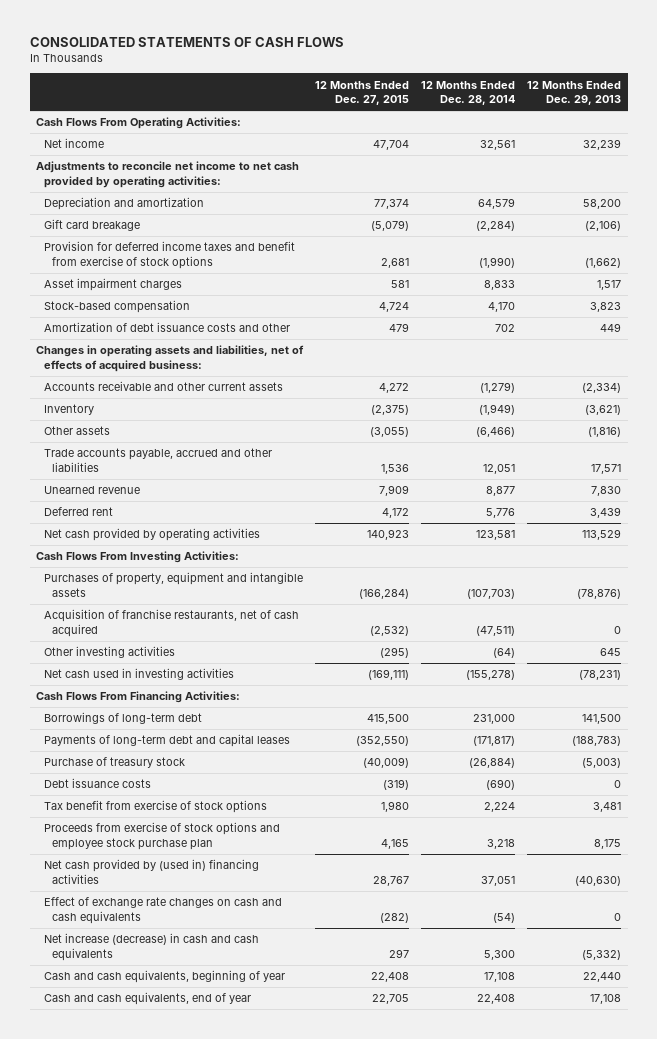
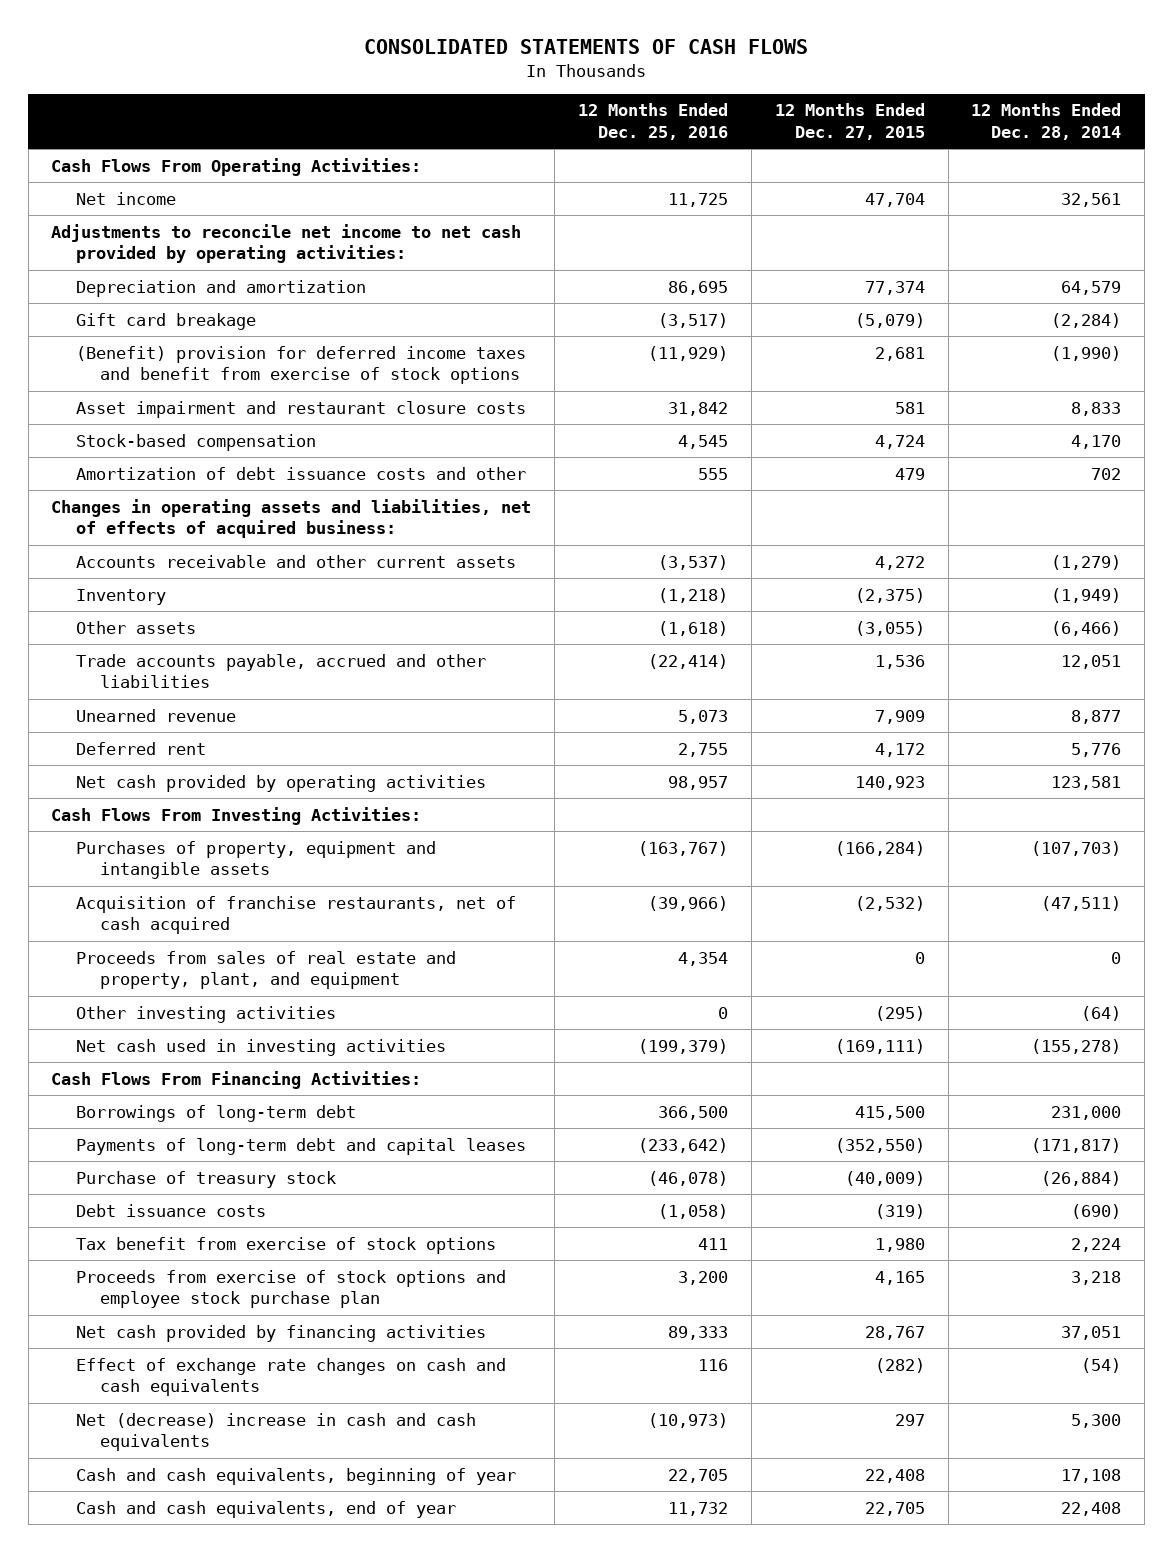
- | 12 Months Ended Dec. 27, 2015 | 12 Months Ended Dec. 28, 2014 | 12 Months Ended Dec. 29, 2013
+ | 12 Months Ended Dec. 25, 2016 | 12 Months Ended Dec. 27, 2015 | 12 Months Ended Dec. 28, 2014
- Provision for deferred income taxes and benefit from exercise of stock options | 2,681 | (1,990) | (1,662)
- Asset impairment charges | 581 | 8,833 | 1,517
+ (Benefit) provision for deferred income taxes and benefit from exercise of stock options | (11,929) | 2,681 | (1,990)
+ Asset impairment and restaurant closure costs | 31,842 | 581 | 8,833
+ Proceeds from sales of real estate and property, plant, and equipment | 4,354 | 0 | 0
- Net cash provided by (used in) financing activities | 28,767 | 37,051 | (40,630)
+ Net cash provided by financing activities | 89,333 | 28,767 | 37,051
- Net increase (decrease) in cash and cash equivalents | 297 | 5,300 | (5,332)
+ Net (decrease) increase in cash and cash equivalents | (10,973) | 297 | 5,300

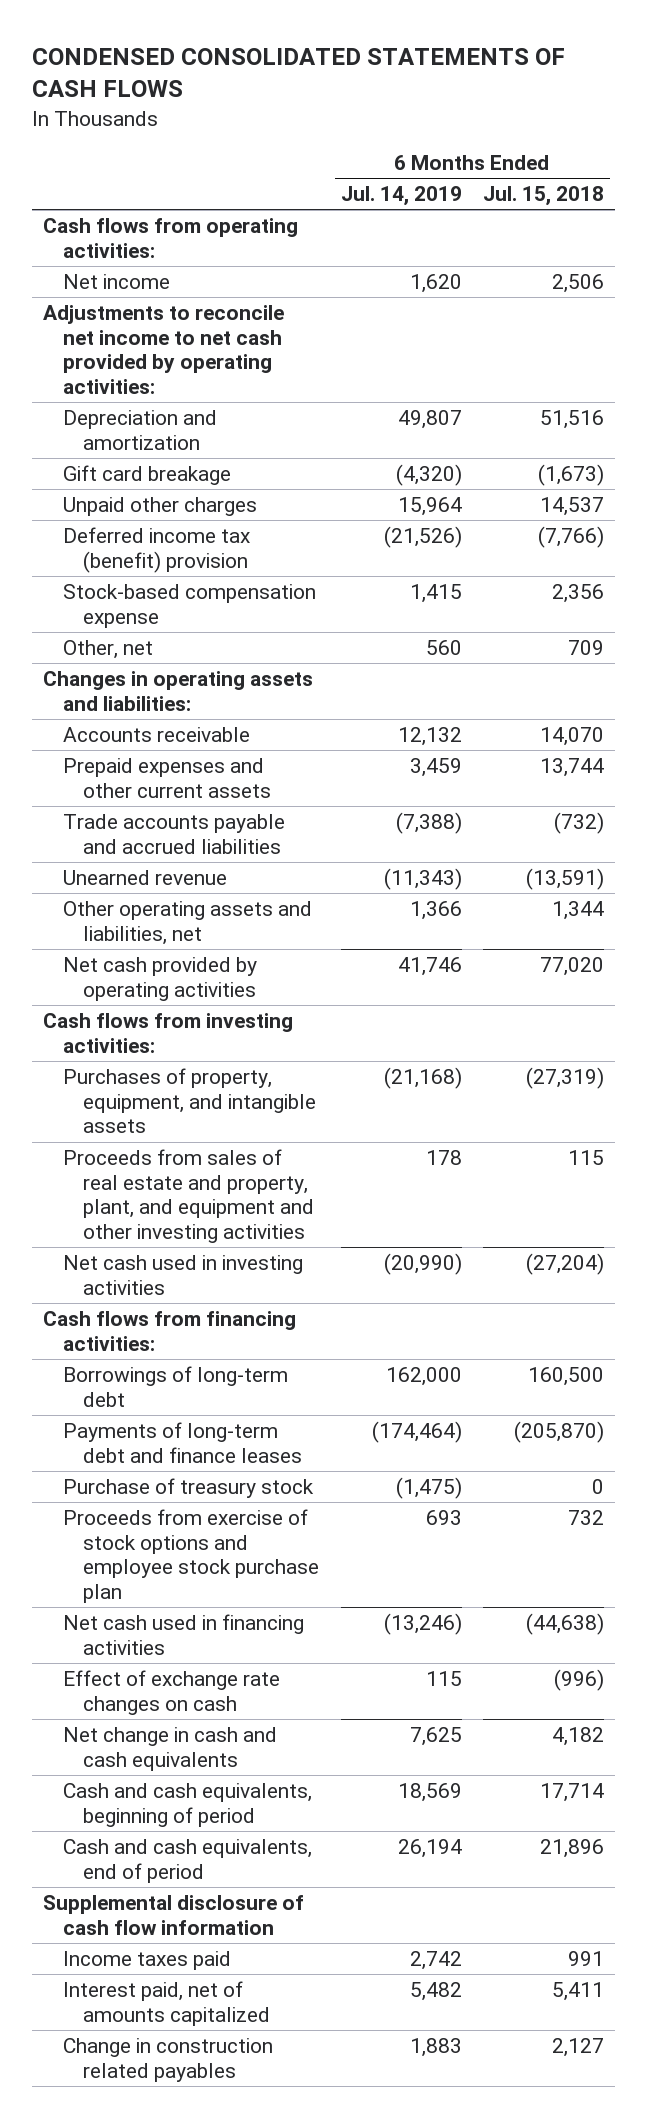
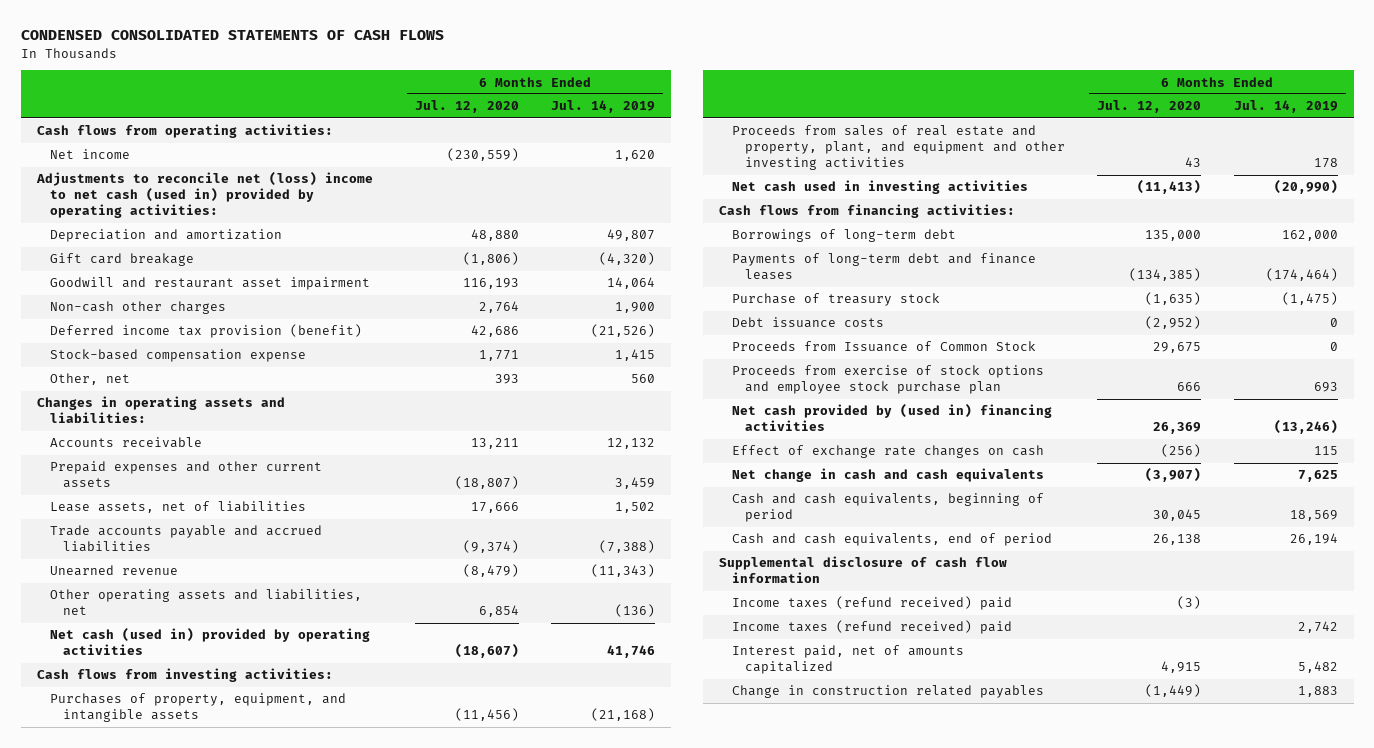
- | 6 Months Ended Jul. 14, 2019 | 6 Months Ended Jul. 15, 2018
+ | 6 Months Ended Jul. 12, 2020 | 6 Months Ended Jul. 14, 2019
- Adjustments to reconcile net income to net cash provided by operating activities:
+ Adjustments to reconcile net (loss) income to net cash (used in) provided by operating activities:
- Unpaid other charges | 15,964 | 14,537
- Deferred income tax (benefit) provision | (21,526) | (7,766)
+ Goodwill and restaurant asset impairment | 116,193 | 14,064
+ Non-cash other charges | 2,764 | 1,900
+ Deferred income tax provision (benefit) | 42,686 | (21,526)
+ Lease assets, net of liabilities | 17,666 | 1,502
- Other operating assets and liabilities, net | 1,366 | 1,344
- Net cash provided by operating activities | 41,746 | 77,020
+ Other operating assets and liabilities, net | 6,854 | (136)
+ Net cash (used in) provided by operating activities | (18,607) | 41,746
+ Debt issuance costs | (2,952) | 0
+ Proceeds from Issuance of Common Stock | 29,675 | 0
- Net cash used in financing activities | (13,246) | (44,638)
+ Net cash provided by (used in) financing activities | 26,369 | (13,246)
- Income taxes paid | 2,742 | 991
+ Income taxes (refund received) paid | (3) |
+ Income taxes (refund received) paid | | 2,742

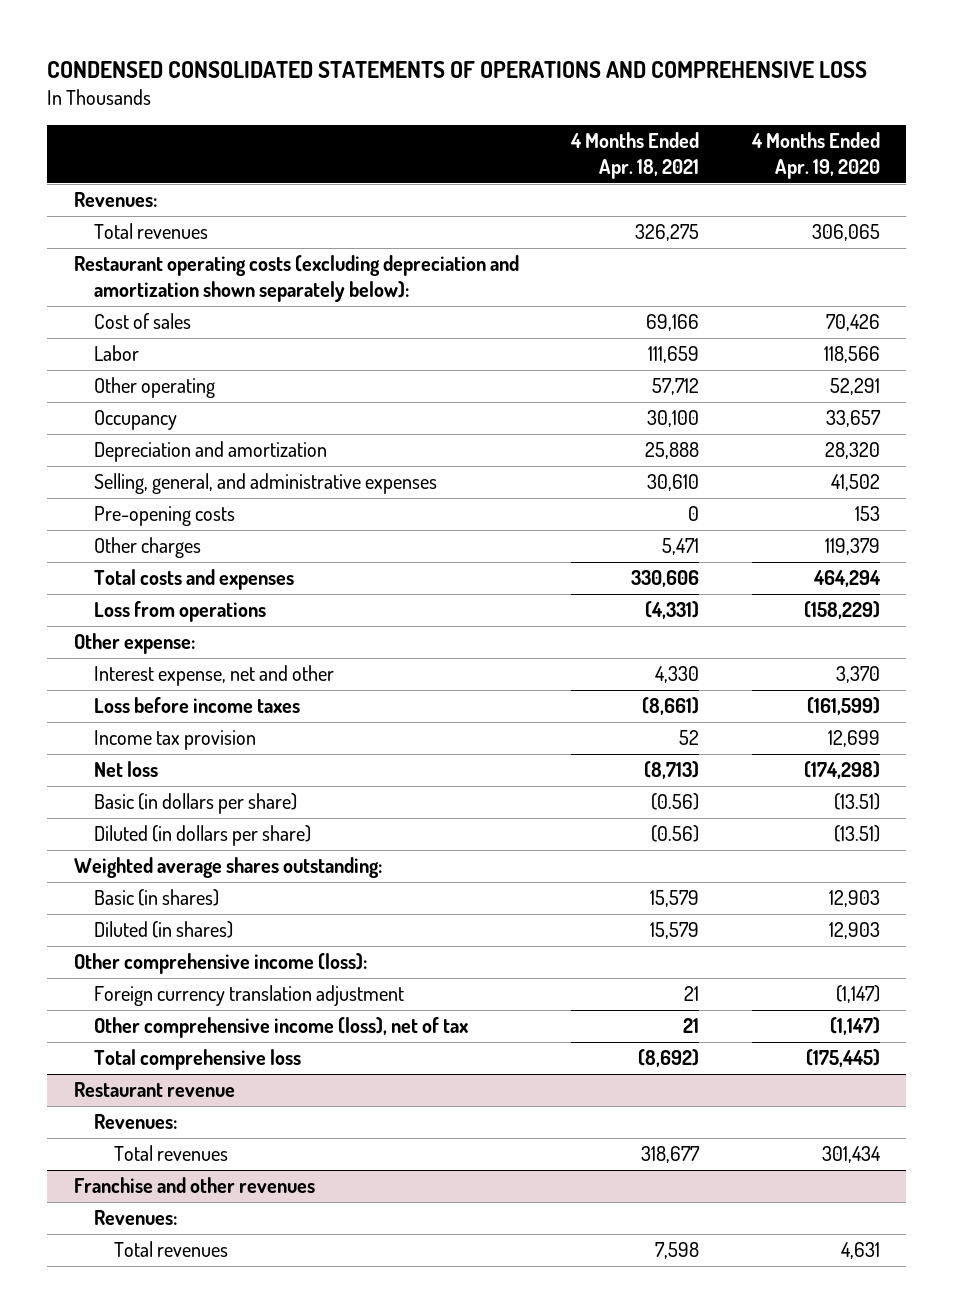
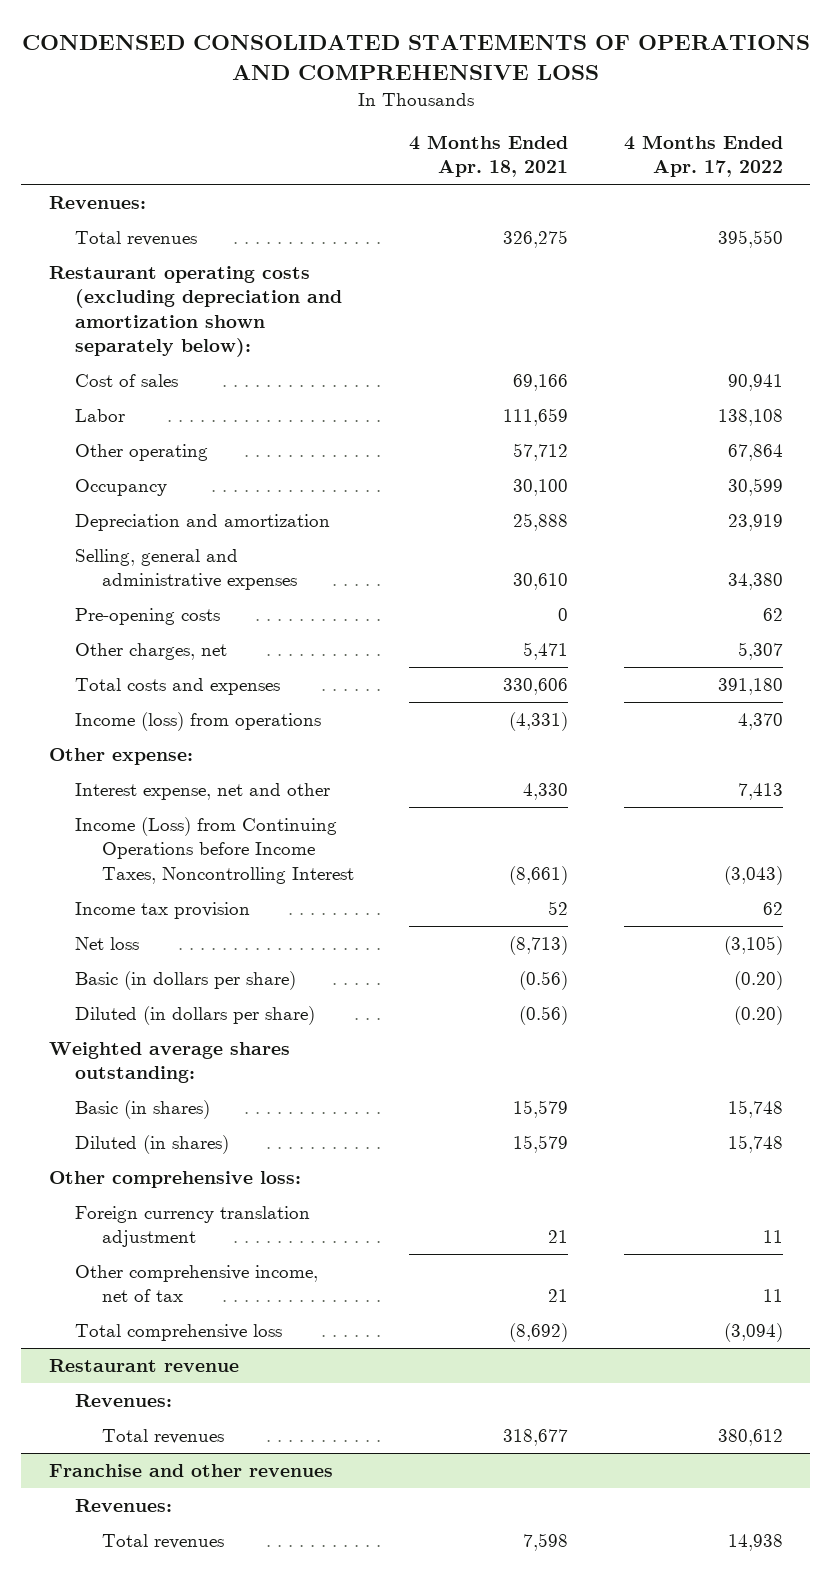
- | 4 Months Ended Apr. 18, 2021 | 4 Months Ended Apr. 19, 2020
+ | 4 Months Ended Apr. 18, 2021 | 4 Months Ended Apr. 17, 2022
- Selling, general, and administrative expenses | 30,610 | 41,502
+ Selling, general and administrative expenses | 30,610 | 34,380
- Other charges | 5,471 | 119,379
+ Other charges, net | 5,471 | 5,307
- Loss from operations | (4,331) | (158,229)
+ Income (loss) from operations | (4,331) | 4,370
- Loss before income taxes | (8,661) | (161,599)
+ Income (Loss) from Continuing Operations before Income Taxes, Noncontrolling Interest | (8,661) | (3,043)
- Other comprehensive income (loss):
+ Other comprehensive loss:
- Other comprehensive income (loss), net of tax | 21 | (1,147)
+ Other comprehensive income, net of tax | 21 | 11

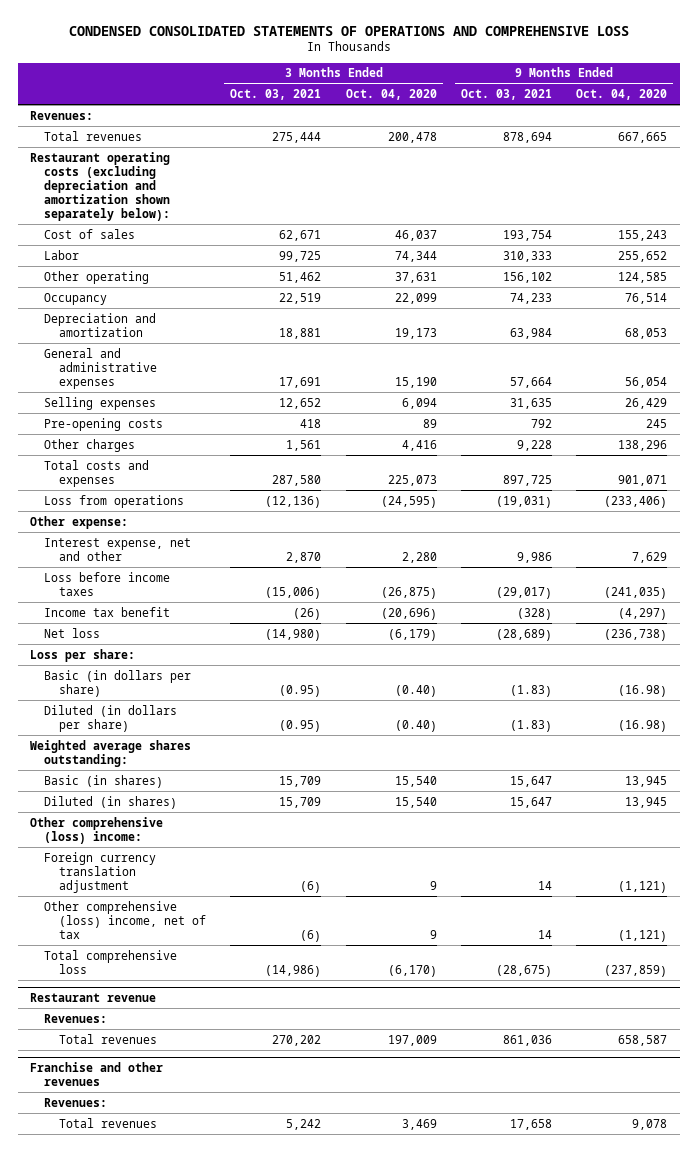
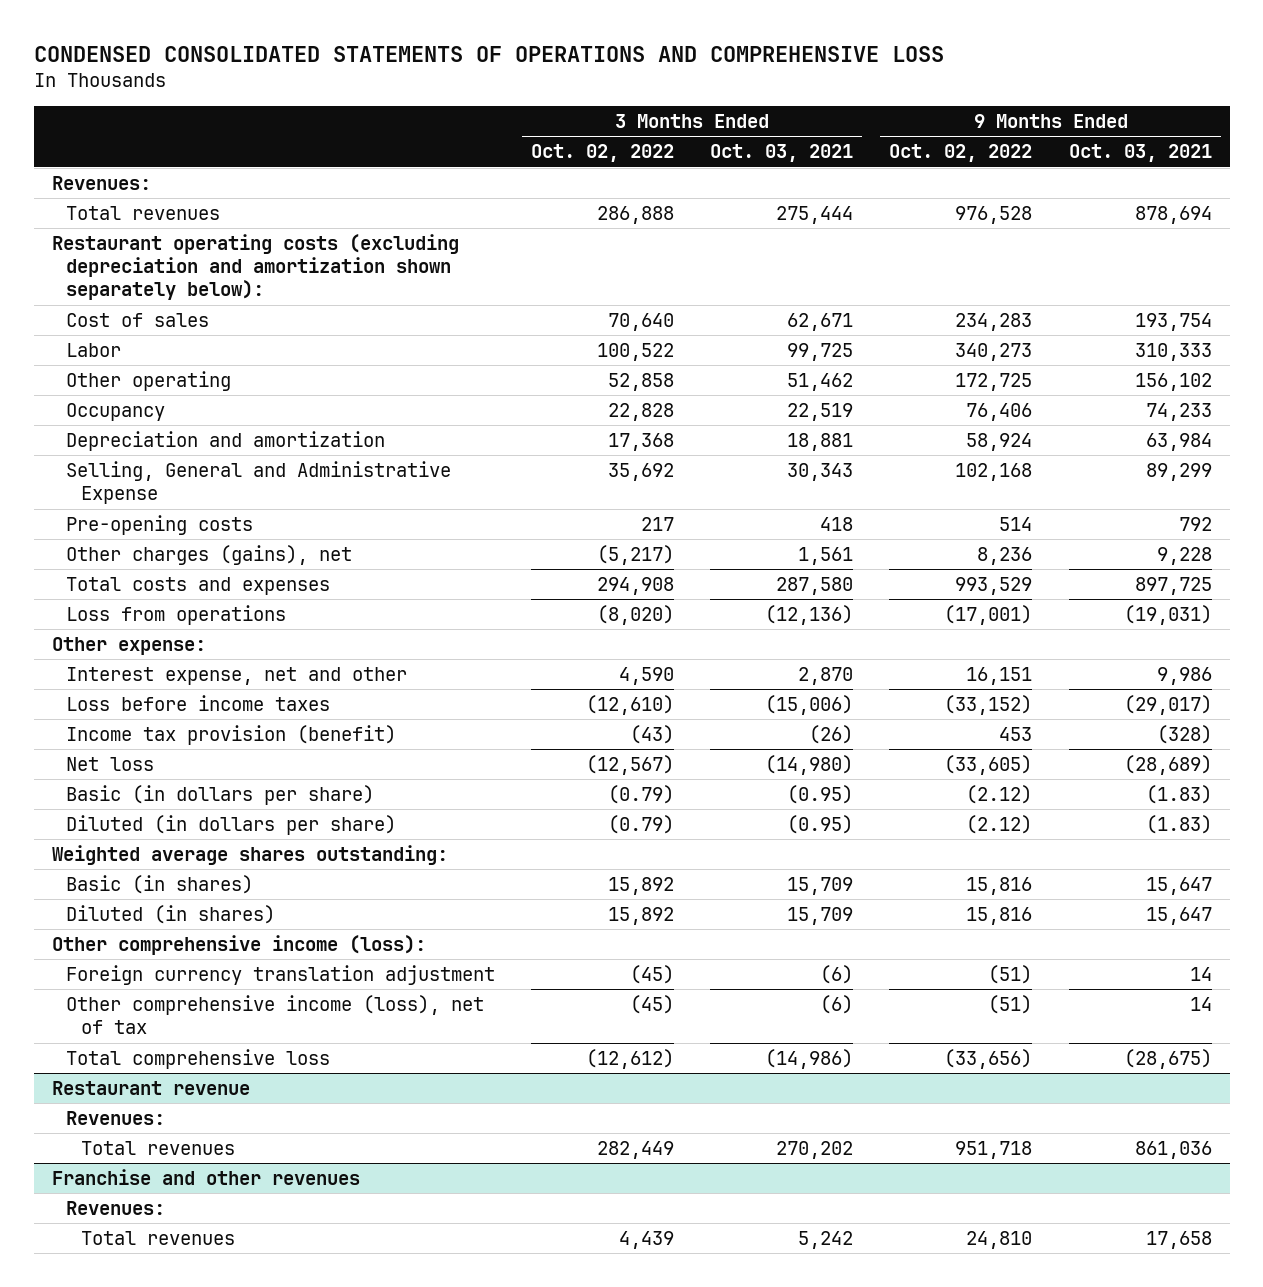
- | 3 Months Ended Oct. 03, 2021 | 3 Months Ended Oct. 04, 2020 | 9 Months Ended Oct. 03, 2021 | 9 Months Ended Oct. 04, 2020
+ | 3 Months Ended Oct. 02, 2022 | 3 Months Ended Oct. 03, 2021 | 9 Months Ended Oct. 02, 2022 | 9 Months Ended Oct. 03, 2021
- General and administrative expenses | 17,691 | 15,190 | 57,664 | 56,054
- Selling expenses | 12,652 | 6,094 | 31,635 | 26,429
+ Selling, General and Administrative Expense | 35,692 | 30,343 | 102,168 | 89,299
- Other charges | 1,561 | 4,416 | 9,228 | 138,296
+ Other charges (gains), net | (5,217) | 1,561 | 8,236 | 9,228
- Income tax benefit | (26) | (20,696) | (328) | (4,297)
+ Income tax provision (benefit) | (43) | (26) | 453 | (328)
- Loss per share:
- Other comprehensive (loss) income:
+ Other comprehensive income (loss):
- Other comprehensive (loss) income, net of tax | (6) | 9 | 14 | (1,121)
+ Other comprehensive income (loss), net of tax | (45) | (6) | (51) | 14

